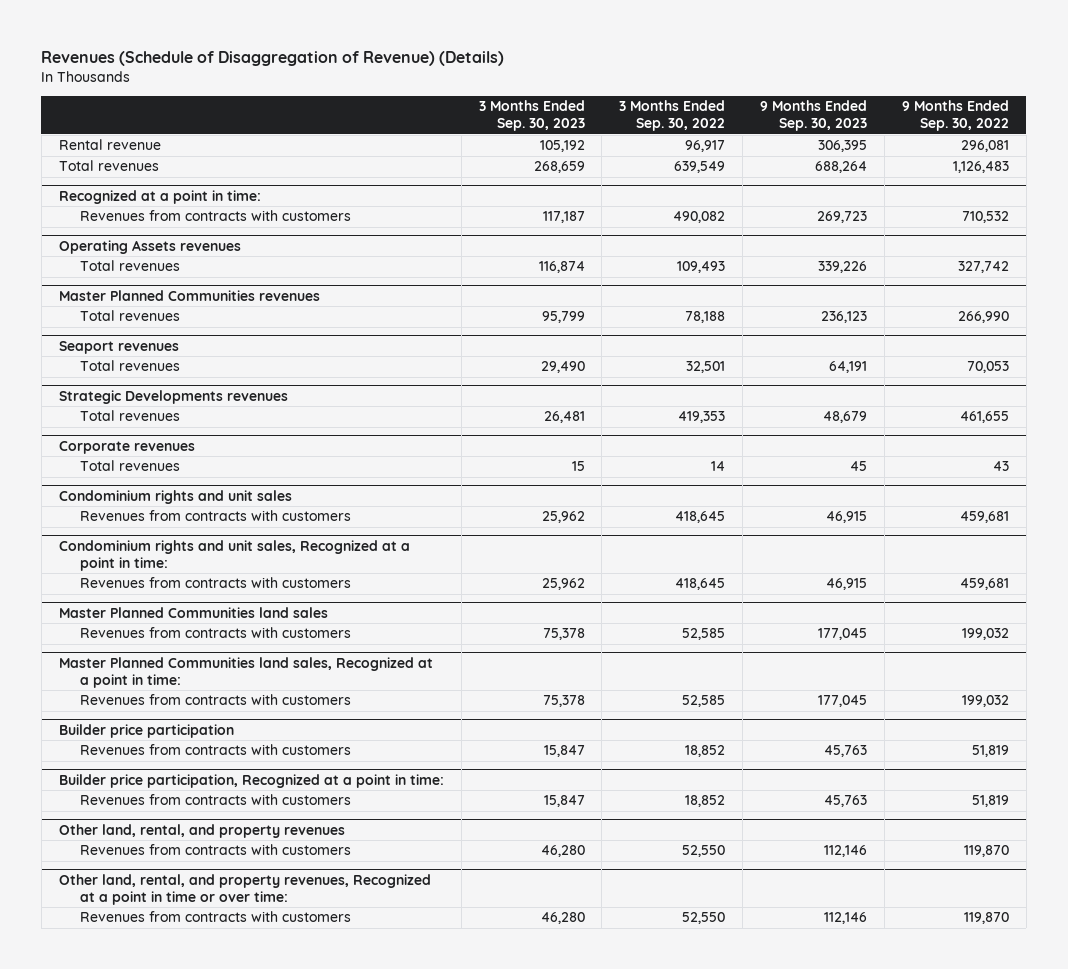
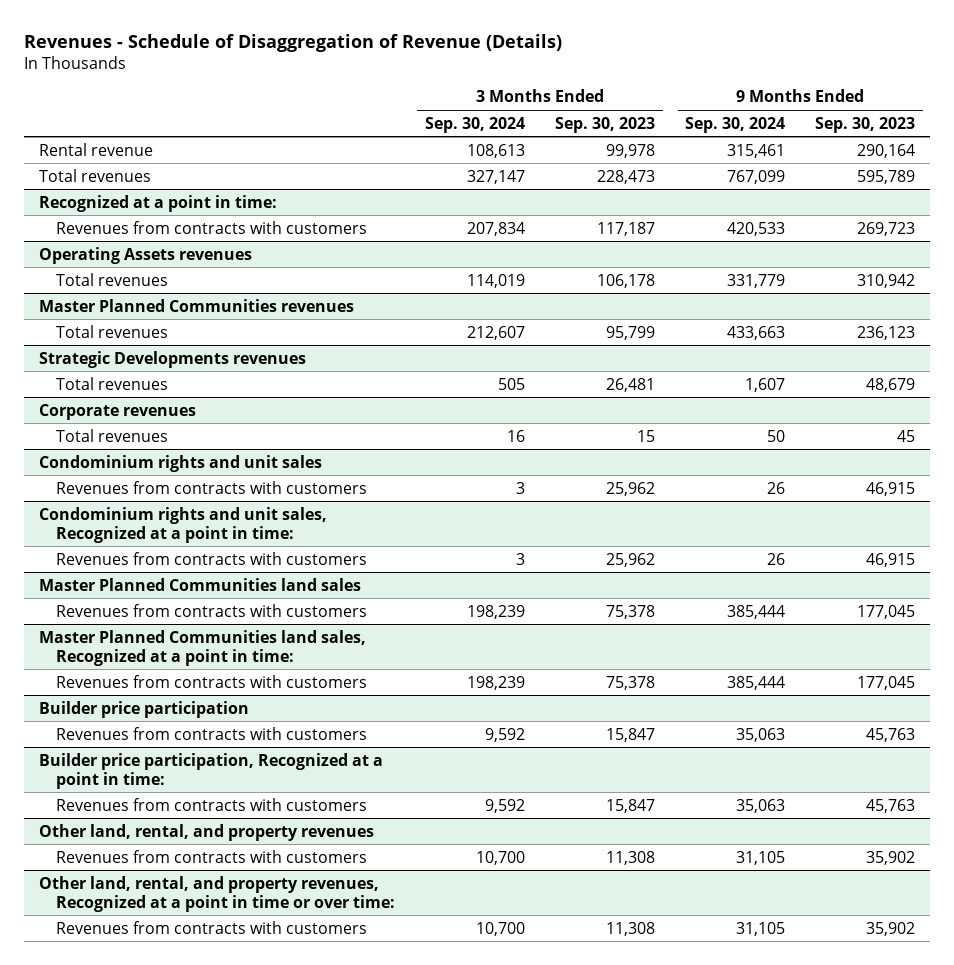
- Revenues (Schedule of Disaggregation of Revenue) (Details)
+ Revenues - Schedule of Disaggregation of Revenue (Details)
- | 3 Months Ended Sep. 30, 2023 | 3 Months Ended Sep. 30, 2022 | 9 Months Ended Sep. 30, 2023 | 9 Months Ended Sep. 30, 2022
+ | 3 Months Ended Sep. 30, 2024 | 3 Months Ended Sep. 30, 2023 | 9 Months Ended Sep. 30, 2024 | 9 Months Ended Sep. 30, 2023
- Rental revenue | 105,192 | 96,917 | 306,395 | 296,081
- Total revenues | 268,659 | 639,549 | 688,264 | 1,126,483
+ Rental revenue | 108,613 | 99,978 | 315,461 | 290,164
+ Total revenues | 327,147 | 228,473 | 767,099 | 595,789
@ Operating Assets revenues
- Total revenues | 116,874 | 109,493 | 339,226 | 327,742
+ Total revenues | 114,019 | 106,178 | 331,779 | 310,942
- Seaport revenues
- Total revenues | 29,490 | 32,501 | 64,191 | 70,053
@ Other land, rental, and property revenues
- Revenues from contracts with customers | 46,280 | 52,550 | 112,146 | 119,870
+ Revenues from contracts with customers | 10,700 | 11,308 | 31,105 | 35,902
@ Other land, rental, and property revenues, Recognized at a point in time or over time:
- Revenues from contracts with customers | 46,280 | 52,550 | 112,146 | 119,870
+ Revenues from contracts with customers | 10,700 | 11,308 | 31,105 | 35,902

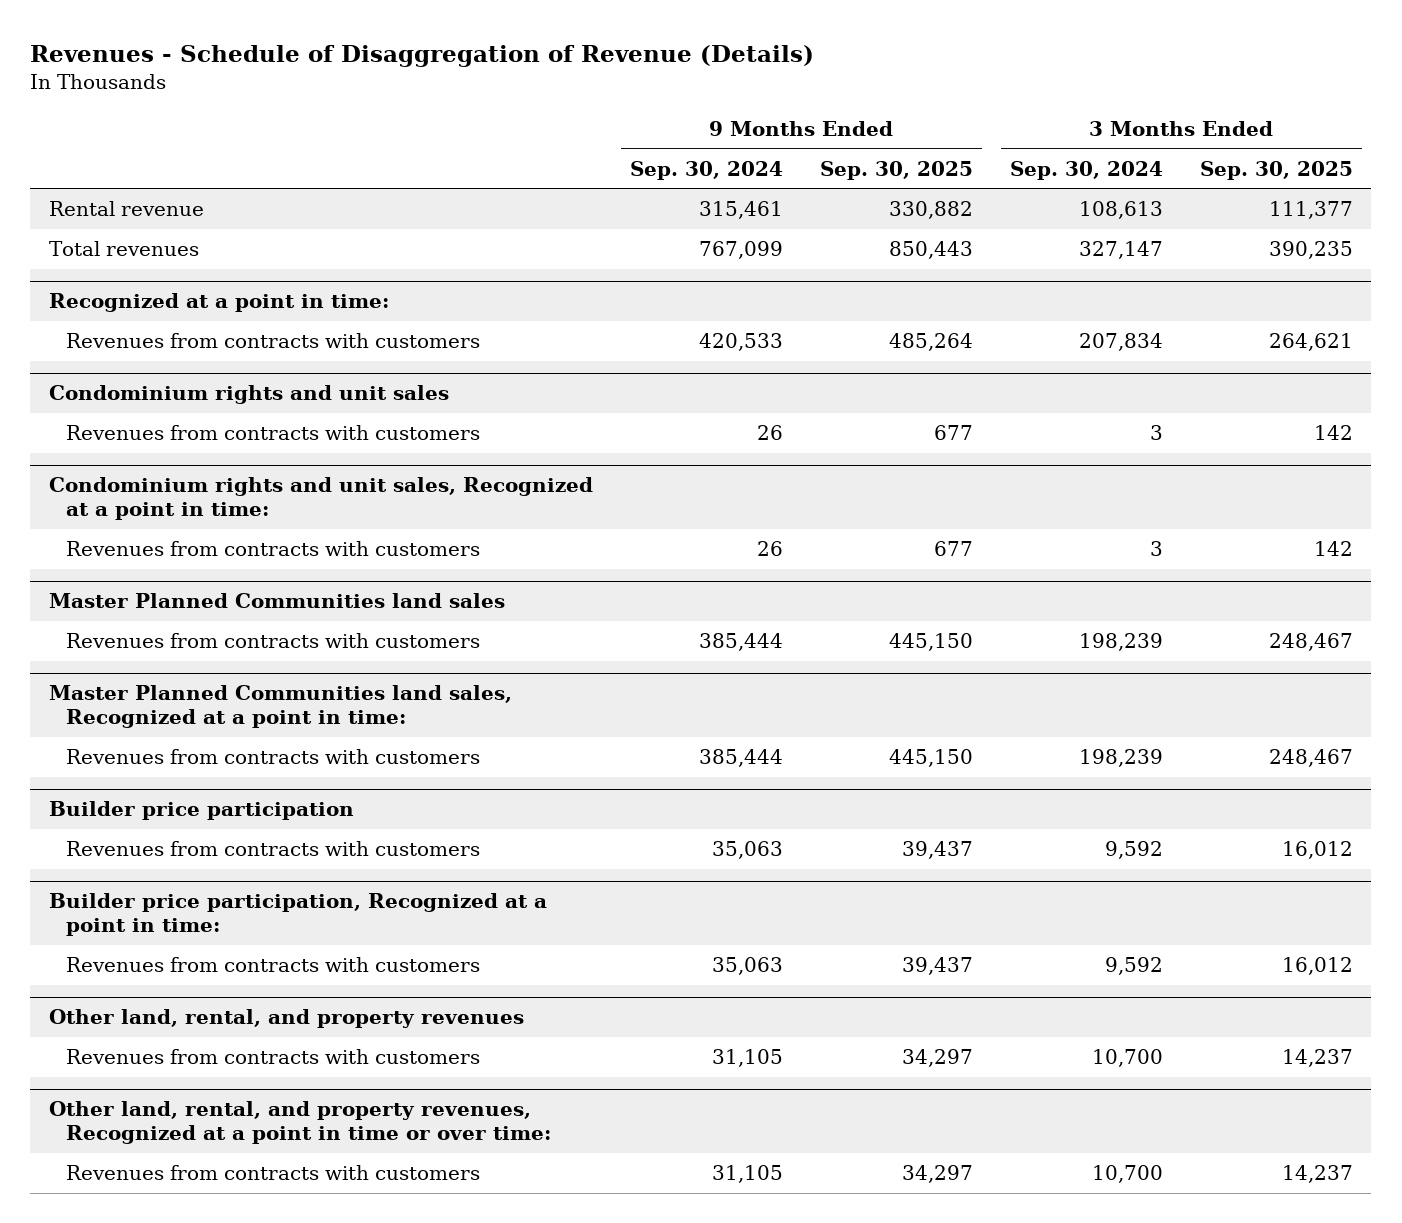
- | 3 Months Ended Sep. 30, 2024 | 3 Months Ended Sep. 30, 2023 | 9 Months Ended Sep. 30, 2024 | 9 Months Ended Sep. 30, 2023
+ | 9 Months Ended Sep. 30, 2024 | 9 Months Ended Sep. 30, 2025 | 3 Months Ended Sep. 30, 2024 | 3 Months Ended Sep. 30, 2025
- Operating Assets revenues
- Total revenues | 114,019 | 106,178 | 331,779 | 310,942
- Master Planned Communities revenues
- Total revenues | 212,607 | 95,799 | 433,663 | 236,123
- Strategic Developments revenues
- Total revenues | 505 | 26,481 | 1,607 | 48,679
- Corporate revenues
- Total revenues | 16 | 15 | 50 | 45

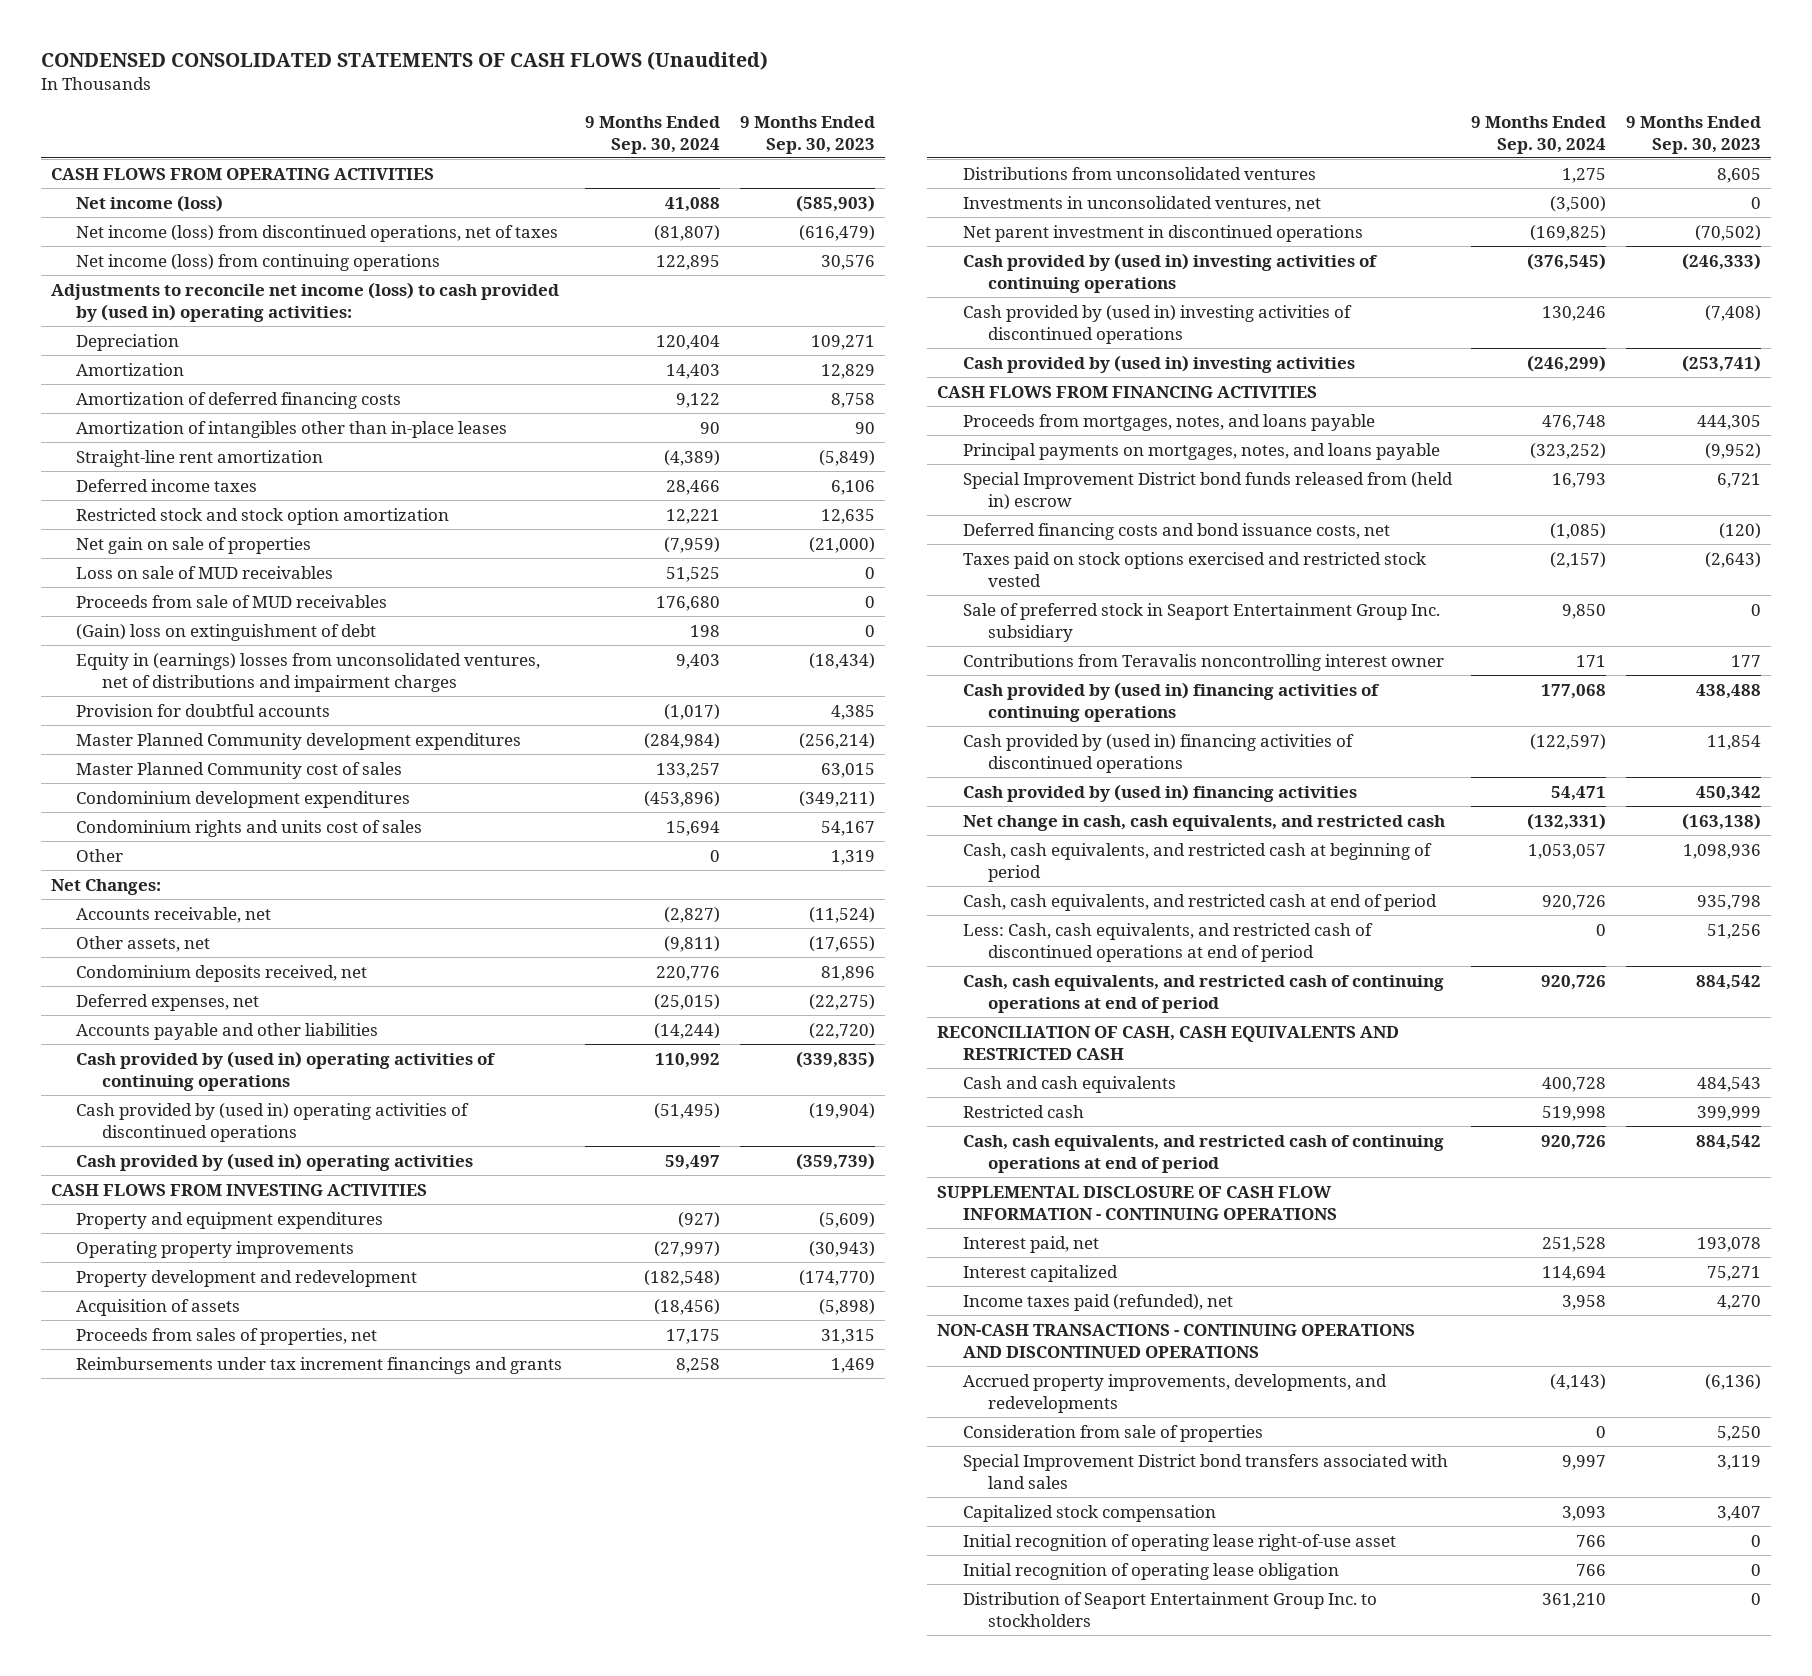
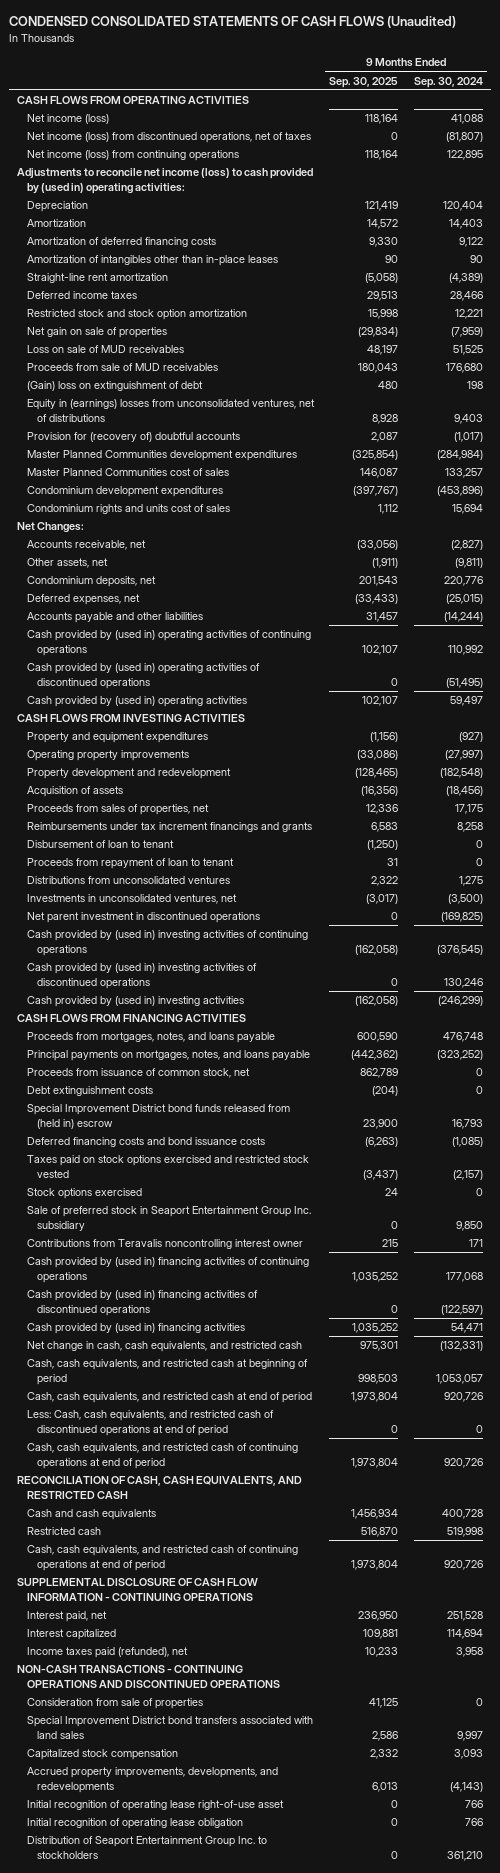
- | 9 Months Ended Sep. 30, 2024 | 9 Months Ended Sep. 30, 2023
+ | 9 Months Ended Sep. 30, 2025 | 9 Months Ended Sep. 30, 2024
- Equity in (earnings) losses from unconsolidated ventures, net of distributions and impairment charges | 9,403 | (18,434)
- Provision for doubtful accounts | (1,017) | 4,385
- Master Planned Community development expenditures | (284,984) | (256,214)
- Master Planned Community cost of sales | 133,257 | 63,015
+ Equity in (earnings) losses from unconsolidated ventures, net of distributions | 8,928 | 9,403
+ Provision for (recovery of) doubtful accounts | 2,087 | (1,017)
+ Master Planned Communities development expenditures | (325,854) | (284,984)
+ Master Planned Communities cost of sales | 146,087 | 133,257
- Other | 0 | 1,319
- Condominium deposits received, net | 220,776 | 81,896
+ Condominium deposits, net | 201,543 | 220,776
+ Disbursement of loan to tenant | (1,250) | 0
+ Proceeds from repayment of loan to tenant | 31 | 0
+ Proceeds from issuance of common stock, net | 862,789 | 0
+ Debt extinguishment costs | (204) | 0
- Deferred financing costs and bond issuance costs, net | (1,085) | (120)
+ Deferred financing costs and bond issuance costs | (6,263) | (1,085)
+ Stock options exercised | 24 | 0
- RECONCILIATION OF CASH, CASH EQUIVALENTS AND RESTRICTED CASH
+ RECONCILIATION OF CASH, CASH EQUIVALENTS, AND RESTRICTED CASH
moved down: Accrued property improvements, developments, and redevelopments | 6,013 | (4,143)

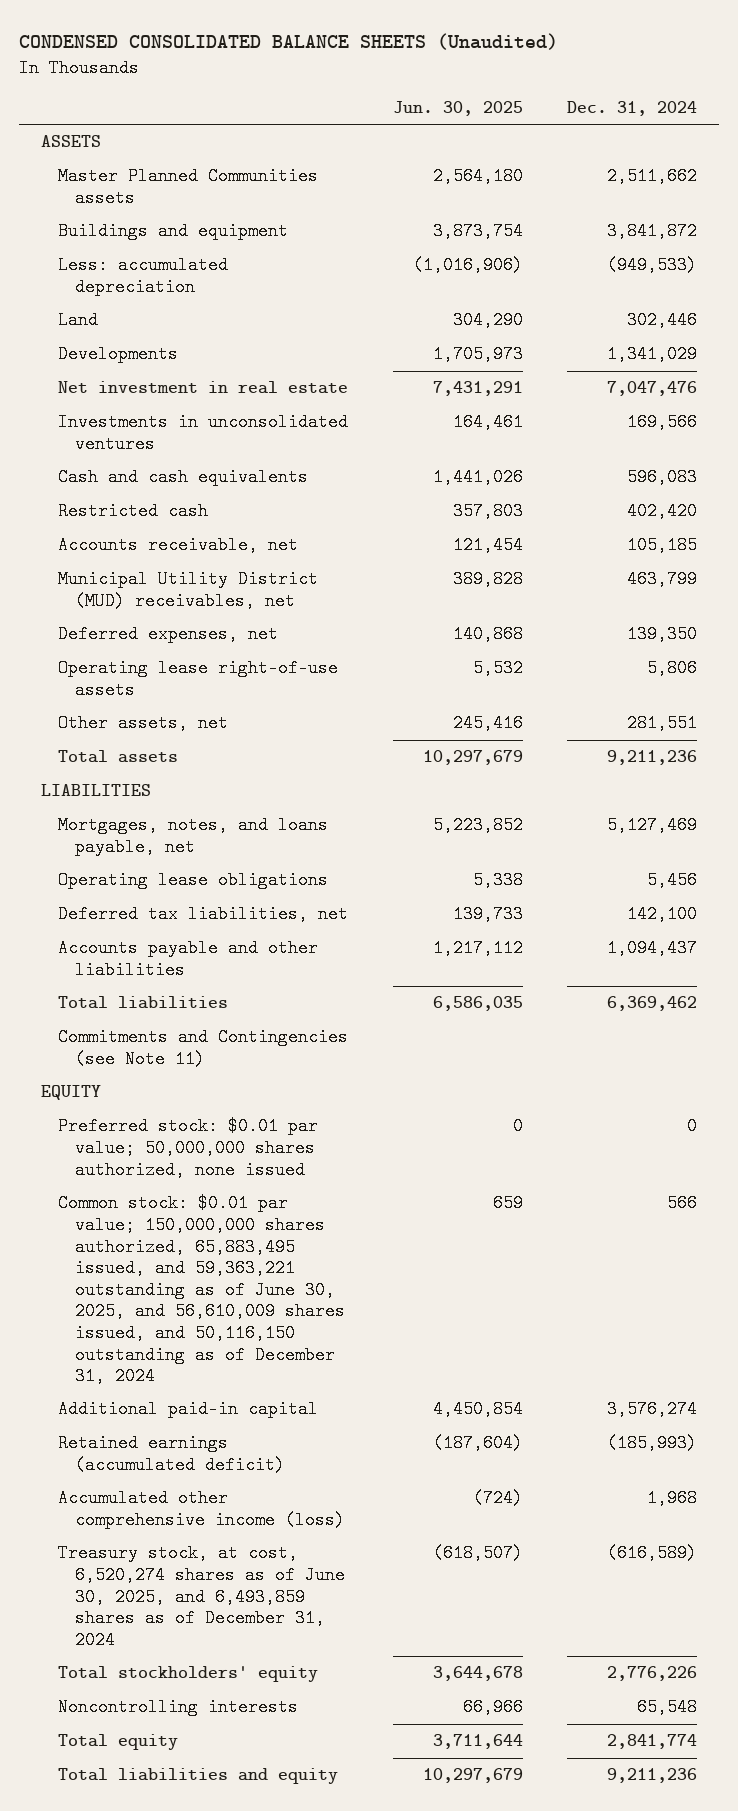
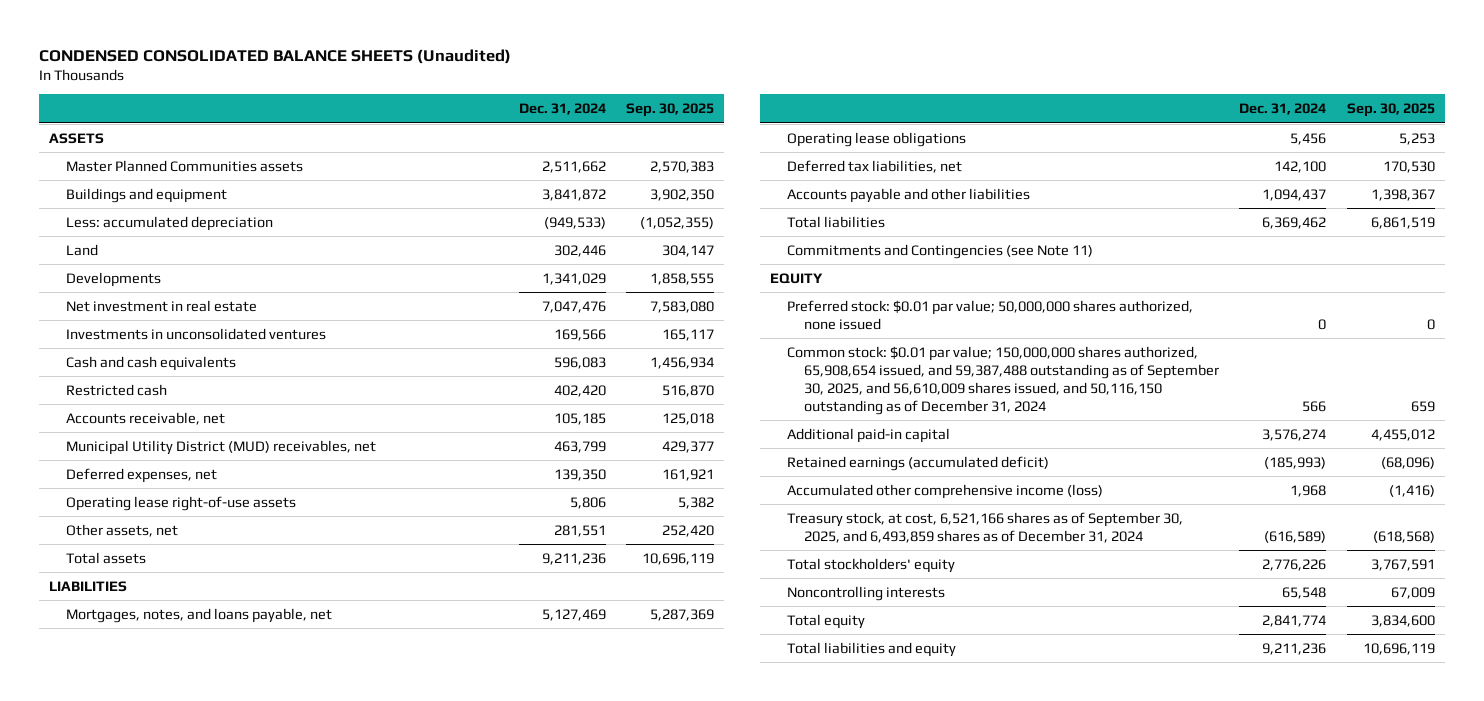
- | Jun. 30, 2025 | Dec. 31, 2024
+ | Dec. 31, 2024 | Sep. 30, 2025
- Common stock: $0.01 par value; 150,000,000 shares authorized, 65,883,495 issued, and 59,363,221 outstanding as of June 30, 2025, and 56,610,009 shares issued, and 50,116,150 outstanding as of December 31, 2024 | 659 | 566
+ Common stock: $0.01 par value; 150,000,000 shares authorized, 65,908,654 issued, and 59,387,488 outstanding as of September 30, 2025, and 56,610,009 shares issued, and 50,116,150 outstanding as of December 31, 2024 | 566 | 659
- Treasury stock, at cost, 6,520,274 shares as of June 30, 2025, and 6,493,859 shares as of December 31, 2024 | (618,507) | (616,589)
+ Treasury stock, at cost, 6,521,166 shares as of September 30, 2025, and 6,493,859 shares as of December 31, 2024 | (616,589) | (618,568)

